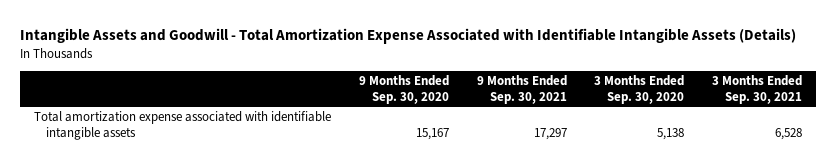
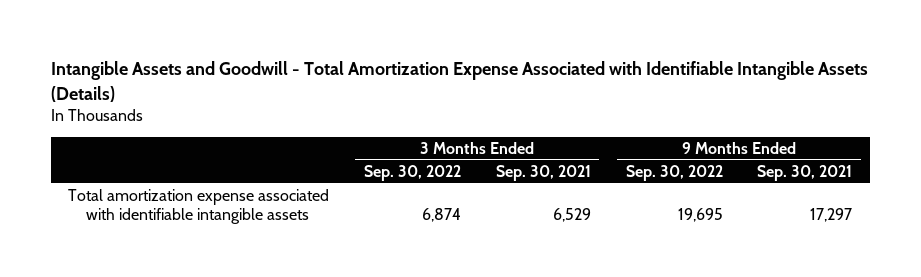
- | 9 Months Ended Sep. 30, 2020 | 9 Months Ended Sep. 30, 2021 | 3 Months Ended Sep. 30, 2020 | 3 Months Ended Sep. 30, 2021
+ | 3 Months Ended Sep. 30, 2022 | 3 Months Ended Sep. 30, 2021 | 9 Months Ended Sep. 30, 2022 | 9 Months Ended Sep. 30, 2021
- Total amortization expense associated with identifiable intangible assets | 15,167 | 17,297 | 5,138 | 6,528
+ Total amortization expense associated with identifiable intangible assets | 6,874 | 6,529 | 19,695 | 17,297

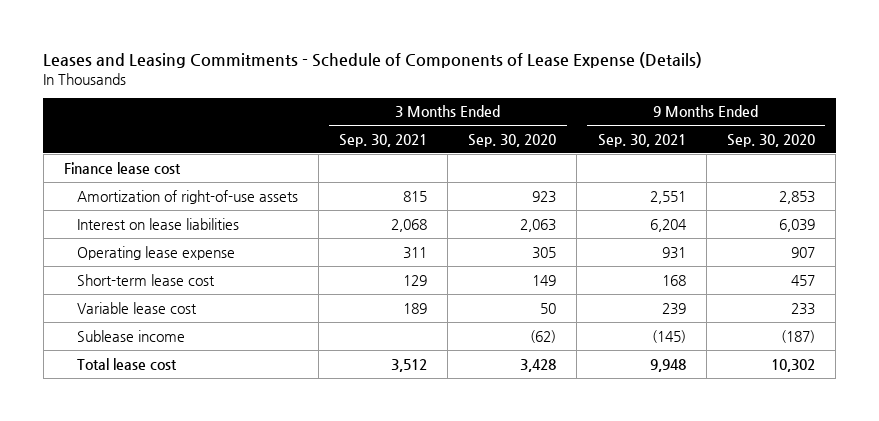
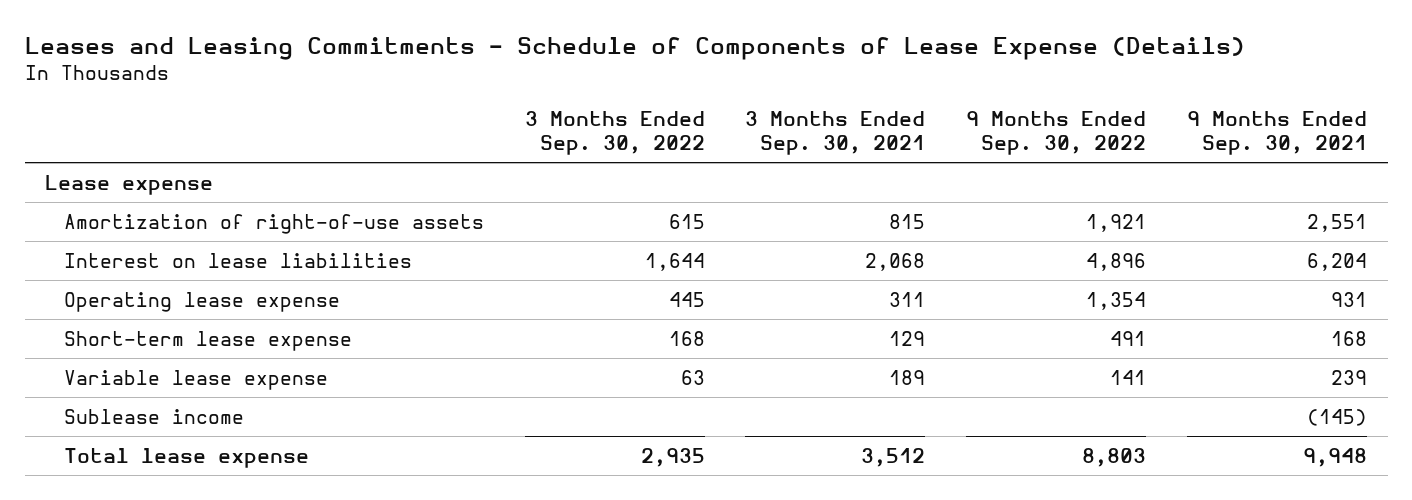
- | 3 Months Ended Sep. 30, 2021 | 3 Months Ended Sep. 30, 2020 | 9 Months Ended Sep. 30, 2021 | 9 Months Ended Sep. 30, 2020
+ | 3 Months Ended Sep. 30, 2022 | 3 Months Ended Sep. 30, 2021 | 9 Months Ended Sep. 30, 2022 | 9 Months Ended Sep. 30, 2021
- Finance lease cost
+ Lease expense
- Short-term lease cost | 129 | 149 | 168 | 457
- Variable lease cost | 189 | 50 | 239 | 233
+ Short-term lease expense | 168 | 129 | 491 | 168
+ Variable lease expense | 63 | 189 | 141 | 239
- Total lease cost | 3,512 | 3,428 | 9,948 | 10,302
+ Total lease expense | 2,935 | 3,512 | 8,803 | 9,948

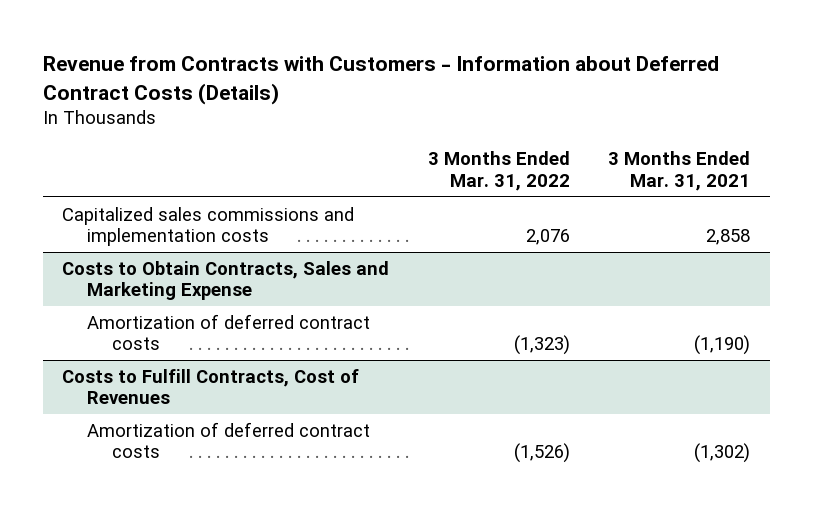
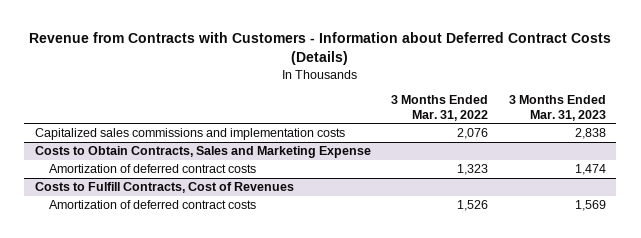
- | 3 Months Ended Mar. 31, 2022 | 3 Months Ended Mar. 31, 2021
+ | 3 Months Ended Mar. 31, 2022 | 3 Months Ended Mar. 31, 2023
@ Costs to Obtain Contracts, Sales and Marketing Expense
- Amortization of deferred contract costs | (1,323) | (1,190)
+ Amortization of deferred contract costs | 1,323 | 1,474
@ Costs to Fulfill Contracts, Cost of Revenues
- Amortization of deferred contract costs | (1,526) | (1,302)
+ Amortization of deferred contract costs | 1,526 | 1,569

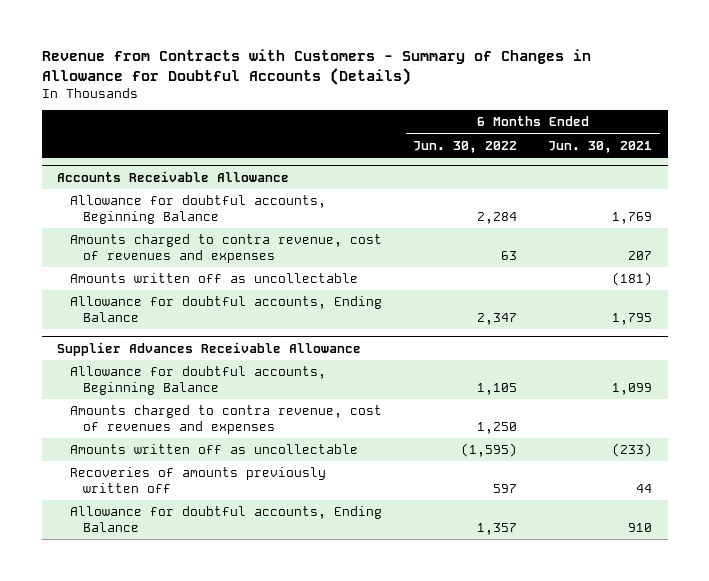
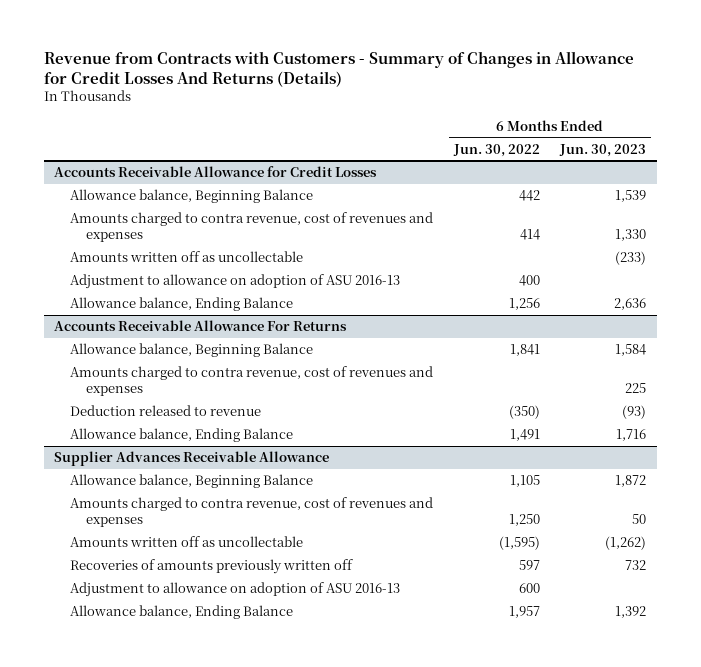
- Revenue from Contracts with Customers - Summary of Changes in Allowance for Doubtful Accounts (Details)
+ Revenue from Contracts with Customers - Summary of Changes in Allowance for Credit Losses And Returns (Details)
- | 6 Months Ended Jun. 30, 2022 | 6 Months Ended Jun. 30, 2021
+ | 6 Months Ended Jun. 30, 2022 | 6 Months Ended Jun. 30, 2023
- Accounts Receivable Allowance
- Allowance for doubtful accounts, Beginning Balance | 2,284 | 1,769
- Amounts charged to contra revenue, cost of revenues and expenses | 63 | 207
+ Accounts Receivable Allowance for Credit Losses
+ Allowance balance, Beginning Balance | 442 | 1,539
+ Amounts charged to contra revenue, cost of revenues and expenses | 414 | 1,330
- Allowance for doubtful accounts, Ending Balance | 2,347 | 1,795
+ Adjustment to allowance on adoption of ASU 2016-13 | 400 |
+ Allowance balance, Ending Balance | 1,256 | 2,636
+ Accounts Receivable Allowance For Returns
+ Allowance balance, Beginning Balance | 1,841 | 1,584
+ Amounts charged to contra revenue, cost of revenues and expenses | | 225
+ Deduction released to revenue | (350) | (93)
+ Allowance balance, Ending Balance | 1,491 | 1,716
@ Supplier Advances Receivable Allowance
- Allowance for doubtful accounts, Beginning Balance | 1,105 | 1,099
+ Allowance balance, Beginning Balance | 1,105 | 1,872
- Allowance for doubtful accounts, Ending Balance | 1,357 | 910
+ Adjustment to allowance on adoption of ASU 2016-13 | 600 |
+ Allowance balance, Ending Balance | 1,957 | 1,392

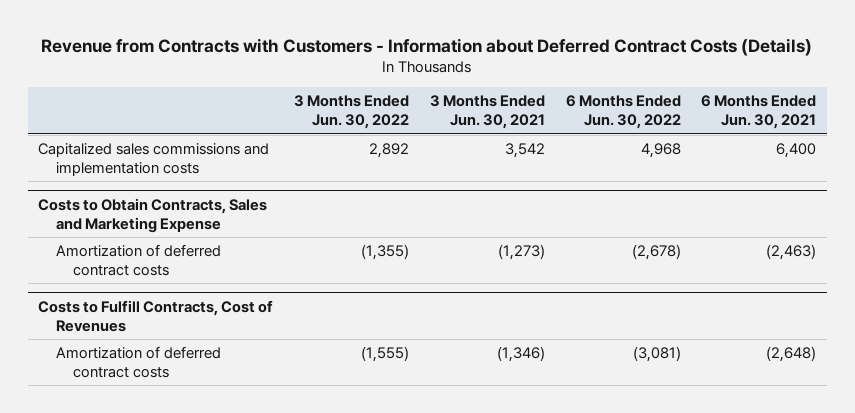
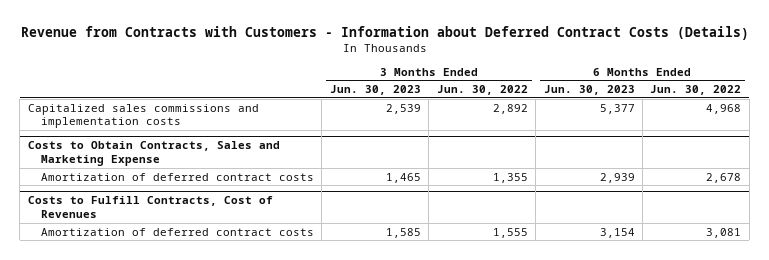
- | 3 Months Ended Jun. 30, 2022 | 3 Months Ended Jun. 30, 2021 | 6 Months Ended Jun. 30, 2022 | 6 Months Ended Jun. 30, 2021
+ | 3 Months Ended Jun. 30, 2023 | 3 Months Ended Jun. 30, 2022 | 6 Months Ended Jun. 30, 2023 | 6 Months Ended Jun. 30, 2022
@ Costs to Obtain Contracts, Sales and Marketing Expense
- Amortization of deferred contract costs | (1,355) | (1,273) | (2,678) | (2,463)
+ Amortization of deferred contract costs | 1,465 | 1,355 | 2,939 | 2,678
@ Costs to Fulfill Contracts, Cost of Revenues
- Amortization of deferred contract costs | (1,555) | (1,346) | (3,081) | (2,648)
+ Amortization of deferred contract costs | 1,585 | 1,555 | 3,154 | 3,081

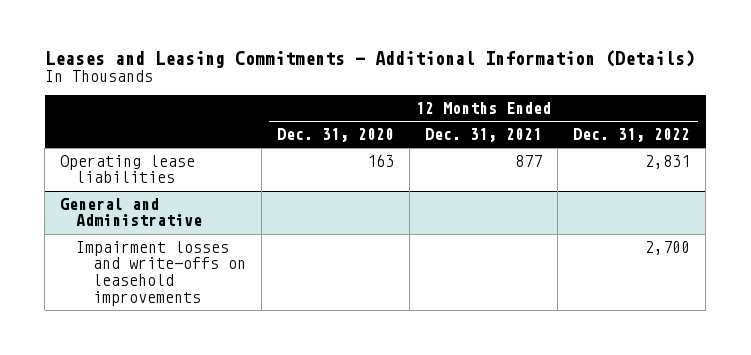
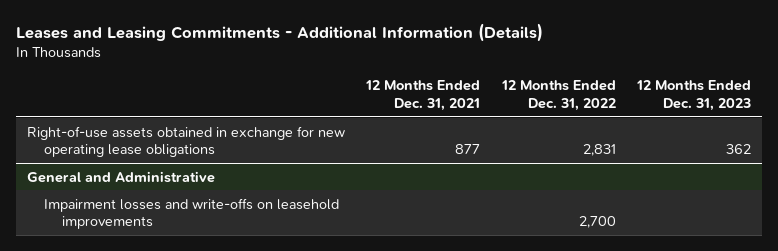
- | 12 Months Ended Dec. 31, 2020 | 12 Months Ended Dec. 31, 2021 | 12 Months Ended Dec. 31, 2022
+ | 12 Months Ended Dec. 31, 2021 | 12 Months Ended Dec. 31, 2022 | 12 Months Ended Dec. 31, 2023
- Operating lease liabilities | 163 | 877 | 2,831
+ Right-of-use assets obtained in exchange for new operating lease obligations | 877 | 2,831 | 362

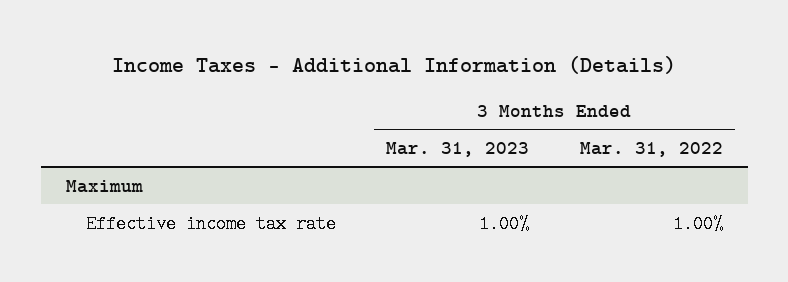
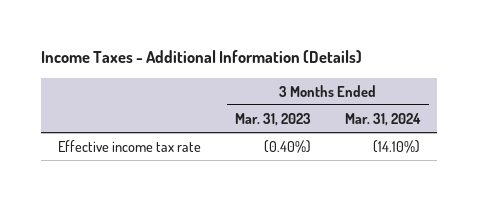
- | 3 Months Ended Mar. 31, 2023 | 3 Months Ended Mar. 31, 2022
+ | 3 Months Ended Mar. 31, 2023 | 3 Months Ended Mar. 31, 2024
- Maximum
- Effective income tax rate | 1.00% | 1.00%
+ Effective income tax rate | (0.40%) | (14.10%)

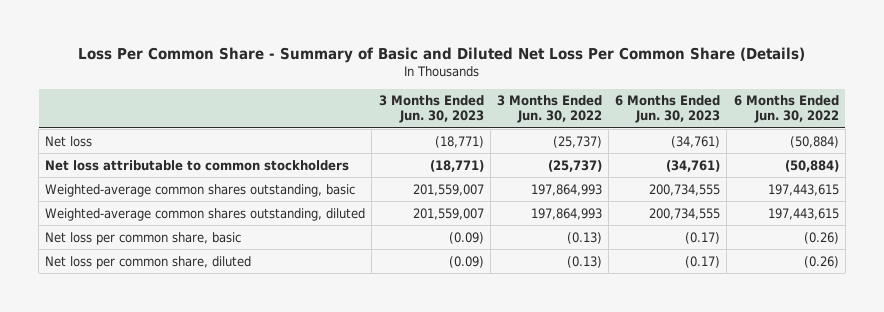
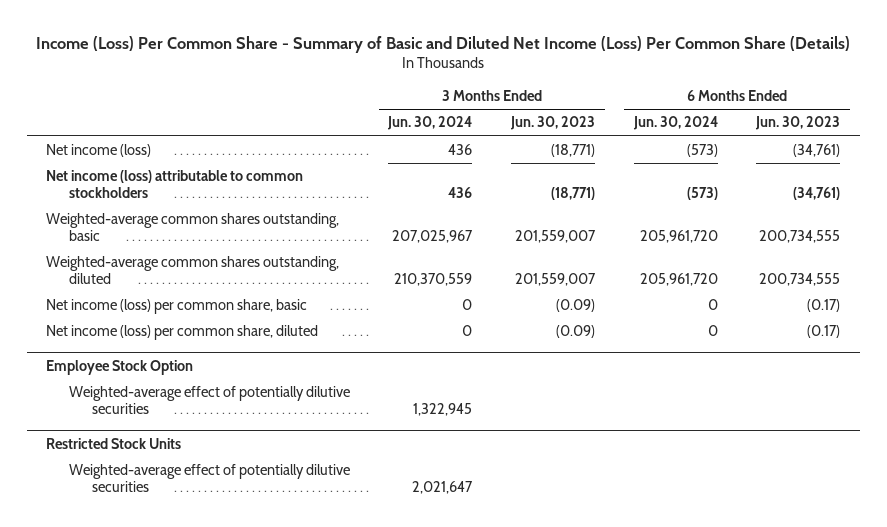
- Loss Per Common Share - Summary of Basic and Diluted Net Loss Per Common Share (Details)
+ Income (Loss) Per Common Share - Summary of Basic and Diluted Net Income (Loss) Per Common Share (Details)
- | 3 Months Ended Jun. 30, 2023 | 3 Months Ended Jun. 30, 2022 | 6 Months Ended Jun. 30, 2023 | 6 Months Ended Jun. 30, 2022
+ | 3 Months Ended Jun. 30, 2024 | 3 Months Ended Jun. 30, 2023 | 6 Months Ended Jun. 30, 2024 | 6 Months Ended Jun. 30, 2023
- Net loss | (18,771) | (25,737) | (34,761) | (50,884)
- Net loss attributable to common stockholders | (18,771) | (25,737) | (34,761) | (50,884)
+ Net income (loss) | 436 | (18,771) | (573) | (34,761)
+ Net income (loss) attributable to common stockholders | 436 | (18,771) | (573) | (34,761)
- Net loss per common share, basic | (0.09) | (0.13) | (0.17) | (0.26)
- Net loss per common share, diluted | (0.09) | (0.13) | (0.17) | (0.26)
+ Net income (loss) per common share, basic | 0 | (0.09) | 0 | (0.17)
+ Net income (loss) per common share, diluted | 0 | (0.09) | 0 | (0.17)
+ Employee Stock Option
+ Weighted-average effect of potentially dilutive securities | 1,322,945 | | |
+ Restricted Stock Units
+ Weighted-average effect of potentially dilutive securities | 2,021,647 | | |

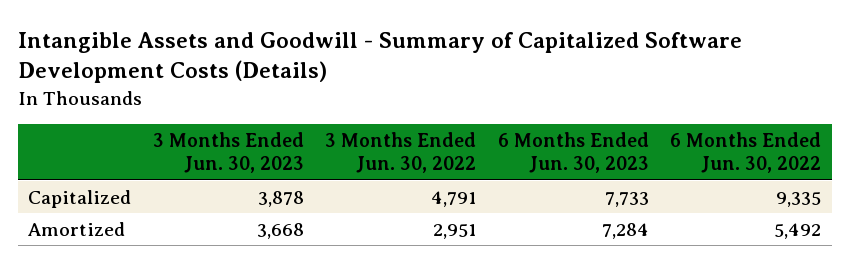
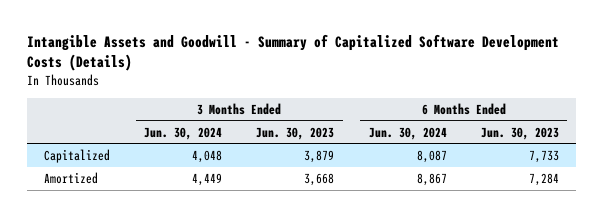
- | 3 Months Ended Jun. 30, 2023 | 3 Months Ended Jun. 30, 2022 | 6 Months Ended Jun. 30, 2023 | 6 Months Ended Jun. 30, 2022
+ | 3 Months Ended Jun. 30, 2024 | 3 Months Ended Jun. 30, 2023 | 6 Months Ended Jun. 30, 2024 | 6 Months Ended Jun. 30, 2023
- Capitalized | 3,878 | 4,791 | 7,733 | 9,335
+ Capitalized | 4,048 | 3,879 | 8,087 | 7,733

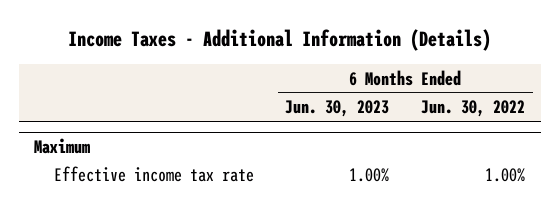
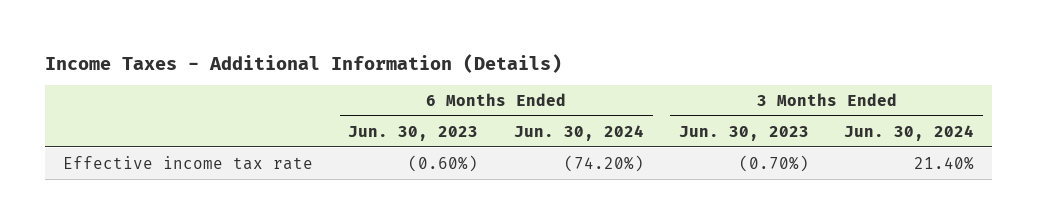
- | 6 Months Ended Jun. 30, 2023 | 6 Months Ended Jun. 30, 2022
+ | 6 Months Ended Jun. 30, 2023 | 6 Months Ended Jun. 30, 2024 | 3 Months Ended Jun. 30, 2023 | 3 Months Ended Jun. 30, 2024
- Maximum
- Effective income tax rate | 1.00% | 1.00%
+ Effective income tax rate | (0.60%) | (74.20%) | (0.70%) | 21.40%

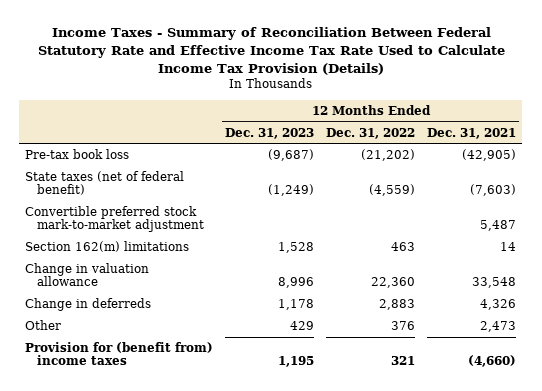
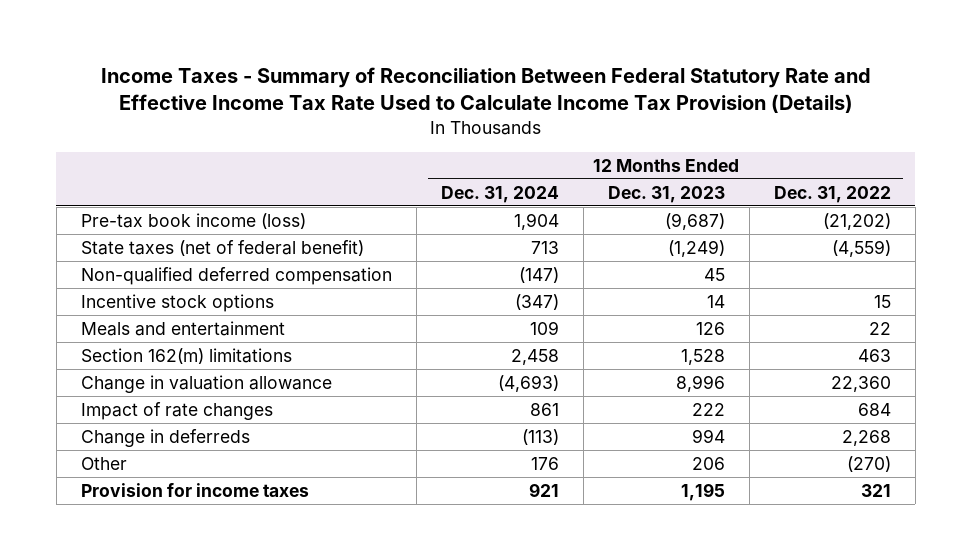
- | 12 Months Ended Dec. 31, 2023 | 12 Months Ended Dec. 31, 2022 | 12 Months Ended Dec. 31, 2021
+ | 12 Months Ended Dec. 31, 2024 | 12 Months Ended Dec. 31, 2023 | 12 Months Ended Dec. 31, 2022
- Pre-tax book loss | (9,687) | (21,202) | (42,905)
+ Pre-tax book income (loss) | 1,904 | (9,687) | (21,202)
- Convertible preferred stock mark-to-market adjustment | | | 5,487
+ Non-qualified deferred compensation | (147) | 45 |
+ Incentive stock options | (347) | 14 | 15
+ Meals and entertainment | 109 | 126 | 22
- Change in deferreds | 1,178 | 2,883 | 4,326
- Other | 429 | 376 | 2,473
- Provision for (benefit from) income taxes | 1,195 | 321 | (4,660)
+ Impact of rate changes | 861 | 222 | 684
+ Change in deferreds | (113) | 994 | 2,268
+ Other | 176 | 206 | (270)
+ Provision for income taxes | 921 | 1,195 | 321

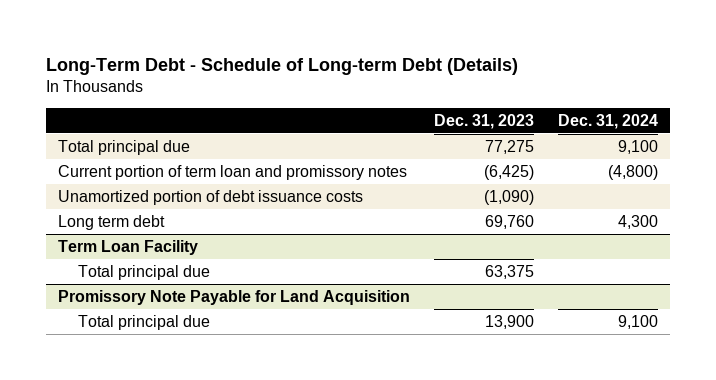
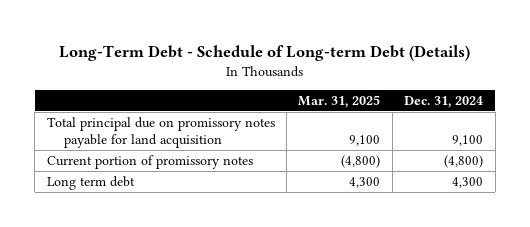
- | Dec. 31, 2023 | Dec. 31, 2024
+ | Mar. 31, 2025 | Dec. 31, 2024
- Total principal due | 77,275 | 9,100
- Current portion of term loan and promissory notes | (6,425) | (4,800)
- Unamortized portion of debt issuance costs | (1,090) |
+ Total principal due on promissory notes payable for land acquisition | 9,100 | 9,100
+ Current portion of promissory notes | (4,800) | (4,800)
- Term Loan Facility
- Total principal due | 63,375 |
- Promissory Note Payable for Land Acquisition
- Total principal due | 13,900 | 9,100

